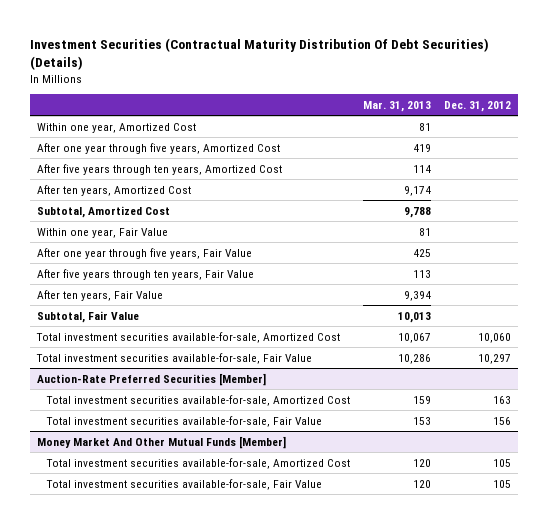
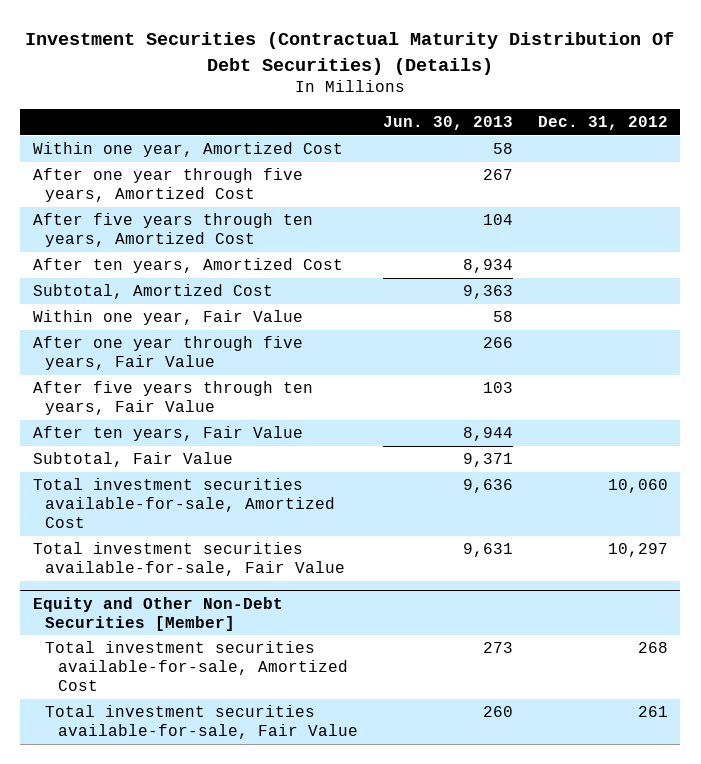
- | Mar. 31, 2013 | Dec. 31, 2012
+ | Jun. 30, 2013 | Dec. 31, 2012
- Auction-Rate Preferred Securities [Member]
- Total investment securities available-for-sale, Amortized Cost | 159 | 163
- Total investment securities available-for-sale, Fair Value | 153 | 156
- Money Market And Other Mutual Funds [Member]
- Total investment securities available-for-sale, Amortized Cost | 120 | 105
- Total investment securities available-for-sale, Fair Value | 120 | 105
+ Equity and Other Non-Debt Securities [Member]
+ Total investment securities available-for-sale, Amortized Cost | 273 | 268
+ Total investment securities available-for-sale, Fair Value | 260 | 261

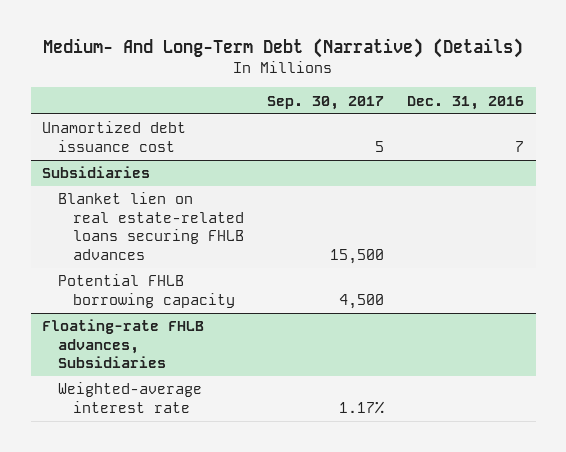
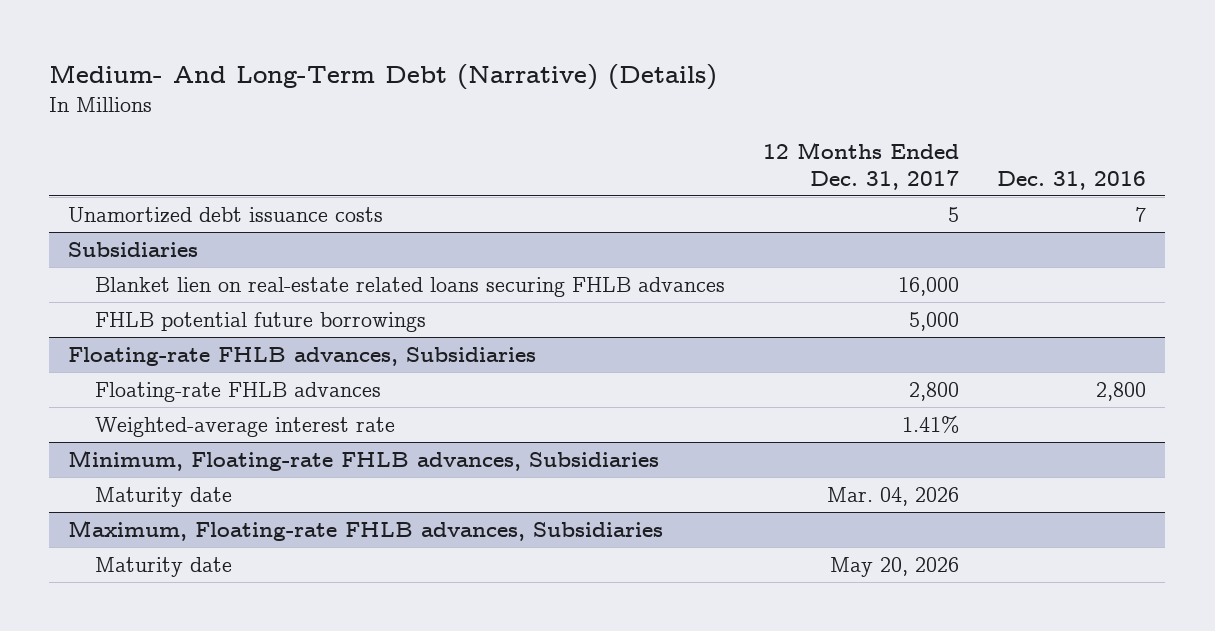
- | Sep. 30, 2017 | Dec. 31, 2016
+ | 12 Months Ended Dec. 31, 2017 | Dec. 31, 2016
- Unamortized debt issuance cost | 5 | 7
+ Unamortized debt issuance costs | 5 | 7
@ Subsidiaries
- Blanket lien on real estate-related loans securing FHLB advances | 15,500 |
- Potential FHLB borrowing capacity | 4,500 |
+ Blanket lien on real-estate related loans securing FHLB advances | 16,000 |
+ FHLB potential future borrowings | 5,000 |
@ Floating-rate FHLB advances, Subsidiaries
+ Floating-rate FHLB advances | 2,800 | 2,800
+ Minimum, Floating-rate FHLB advances, Subsidiaries
+ Maturity date | Mar. 04, 2026 |
+ Maximum, Floating-rate FHLB advances, Subsidiaries
+ Maturity date | May 20, 2026 |

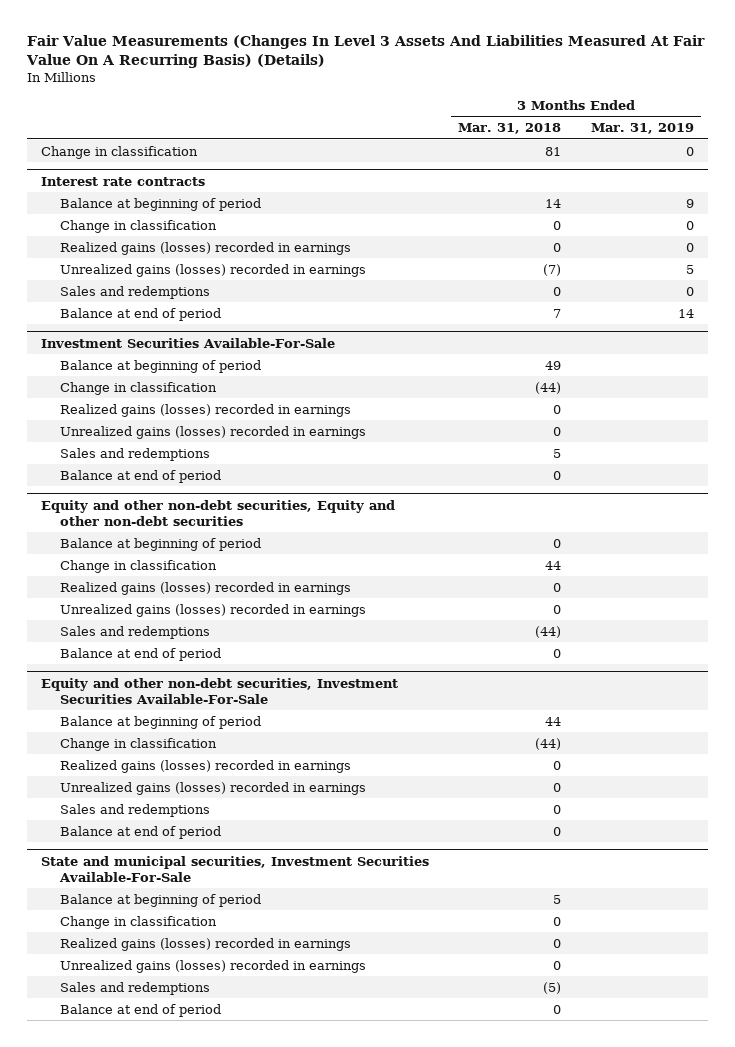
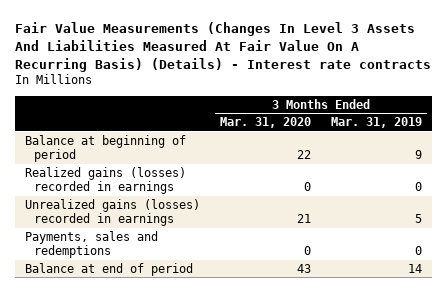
- Fair Value Measurements (Changes In Level 3 Assets And Liabilities Measured At Fair Value On A Recurring Basis) (Details)
+ Fair Value Measurements (Changes In Level 3 Assets And Liabilities Measured At Fair Value On A Recurring Basis) (Details) - Interest rate contracts
- | 3 Months Ended Mar. 31, 2018 | 3 Months Ended Mar. 31, 2019
+ | 3 Months Ended Mar. 31, 2020 | 3 Months Ended Mar. 31, 2019
- Change in classification | 81 | 0
- Interest rate contracts
- Balance at beginning of period | 14 | 9
- Change in classification | 0 | 0
- Realized gains (losses) recorded in earnings | 0 | 0
- Unrealized gains (losses) recorded in earnings | (7) | 5
- Sales and redemptions | 0 | 0
- Balance at end of period | 7 | 14
- Investment Securities Available-For-Sale
- Balance at beginning of period | 49 |
- Change in classification | (44) |
- Realized gains (losses) recorded in earnings | 0 |
- Unrealized gains (losses) recorded in earnings | 0 |
- Sales and redemptions | 5 |
- Balance at end of period | 0 |
- Equity and other non-debt securities, Equity and other non-debt securities
- Balance at beginning of period | 0 |
- Change in classification | 44 |
- Realized gains (losses) recorded in earnings | 0 |
- Unrealized gains (losses) recorded in earnings | 0 |
- Sales and redemptions | (44) |
- Balance at end of period | 0 |
- Equity and other non-debt securities, Investment Securities Available-For-Sale
- Balance at beginning of period | 44 |
- Change in classification | (44) |
- Realized gains (losses) recorded in earnings | 0 |
- Unrealized gains (losses) recorded in earnings | 0 |
- Sales and redemptions | 0 |
- Balance at end of period | 0 |
- State and municipal securities, Investment Securities Available-For-Sale
- Balance at beginning of period | 5 |
- Change in classification | 0 |
- Realized gains (losses) recorded in earnings | 0 |
- Unrealized gains (losses) recorded in earnings | 0 |
- Sales and redemptions | (5) |
- Balance at end of period | 0 |
+ Balance at beginning of period | 22 | 9
+ Realized gains (losses) recorded in earnings | 0 | 0
+ Unrealized gains (losses) recorded in earnings | 21 | 5
+ Payments, sales and redemptions | 0 | 0
+ Balance at end of period | 43 | 14

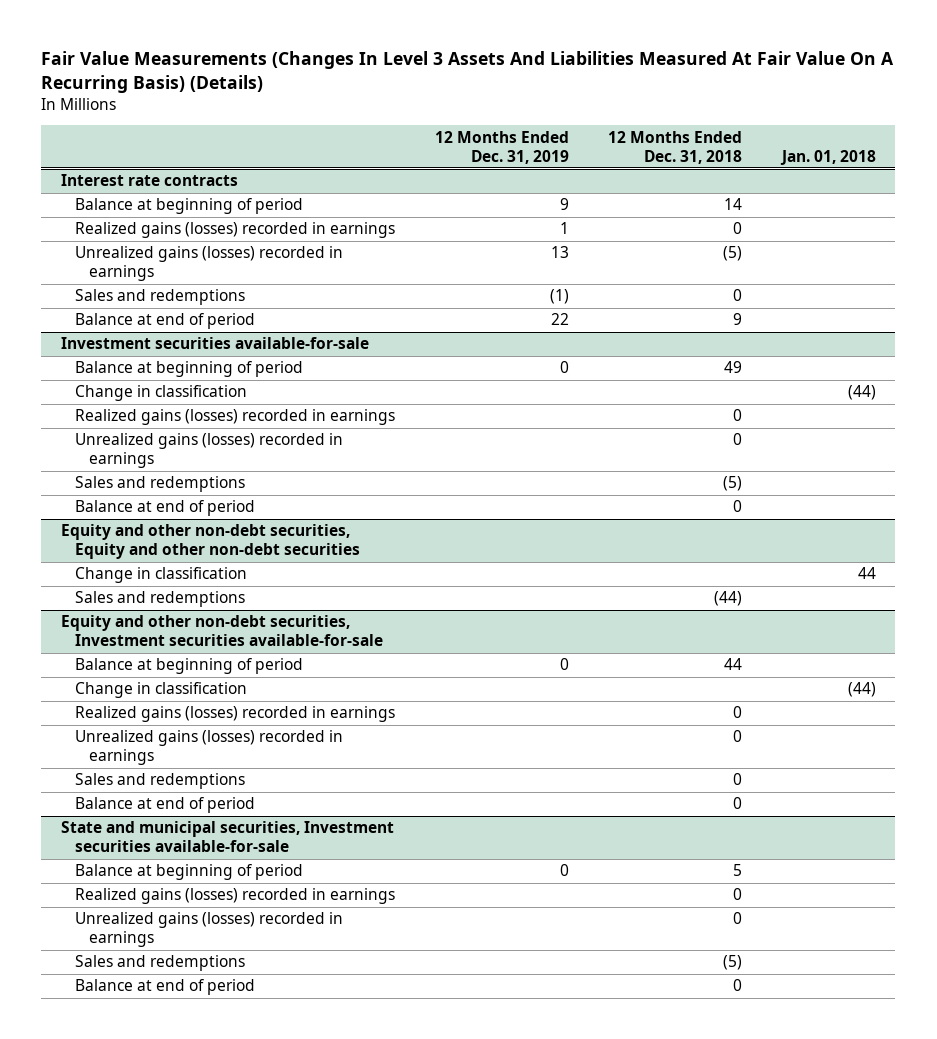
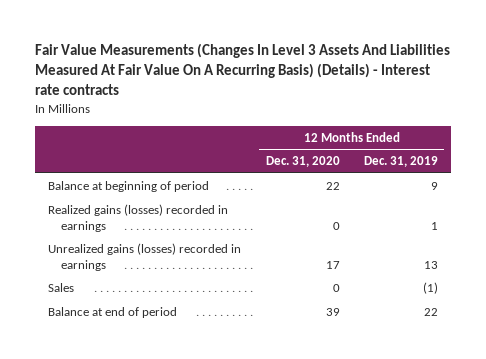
- Fair Value Measurements (Changes In Level 3 Assets And Liabilities Measured At Fair Value On A Recurring Basis) (Details)
+ Fair Value Measurements (Changes In Level 3 Assets And Liabilities Measured At Fair Value On A Recurring Basis) (Details) - Interest rate contracts
- | 12 Months Ended Dec. 31, 2019 | 12 Months Ended Dec. 31, 2018 | Jan. 01, 2018
+ | 12 Months Ended Dec. 31, 2020 | 12 Months Ended Dec. 31, 2019
- Interest rate contracts
- Sales and redemptions | (1) | 0 |
+ Sales | 0 | (1)
- Investment securities available-for-sale
- Balance at beginning of period | 0 | 49 |
- Change in classification | | | (44)
- Realized gains (losses) recorded in earnings | | 0 |
- Unrealized gains (losses) recorded in earnings | | 0 |
- Sales and redemptions | | (5) |
- Balance at end of period | | 0 |
- Equity and other non-debt securities, Equity and other non-debt securities
- Change in classification | | | 44
- Sales and redemptions | | (44) |
- Equity and other non-debt securities, Investment securities available-for-sale
- Balance at beginning of period | 0 | 44 |
- Change in classification | | | (44)
- Realized gains (losses) recorded in earnings | | 0 |
- Unrealized gains (losses) recorded in earnings | | 0 |
- Sales and redemptions | | 0 |
- Balance at end of period | | 0 |
- State and municipal securities, Investment securities available-for-sale
- Balance at beginning of period | 0 | 5 |
- Realized gains (losses) recorded in earnings | | 0 |
- Unrealized gains (losses) recorded in earnings | | 0 |
- Sales and redemptions | | (5) |
- Balance at end of period | | 0 |

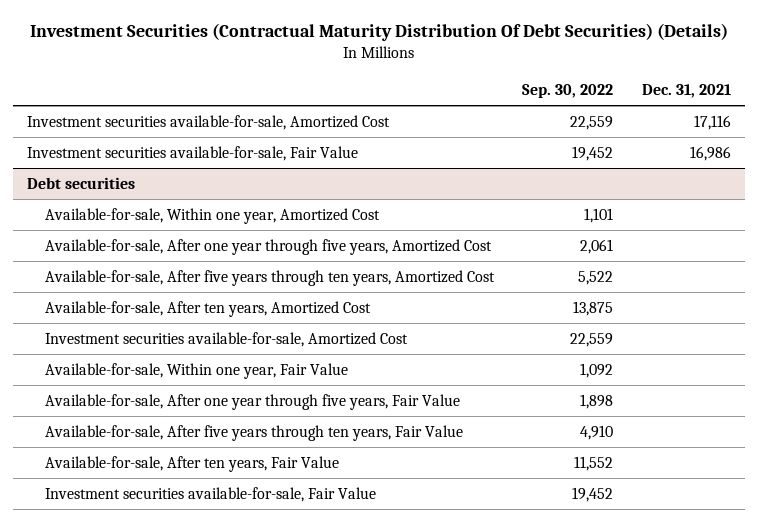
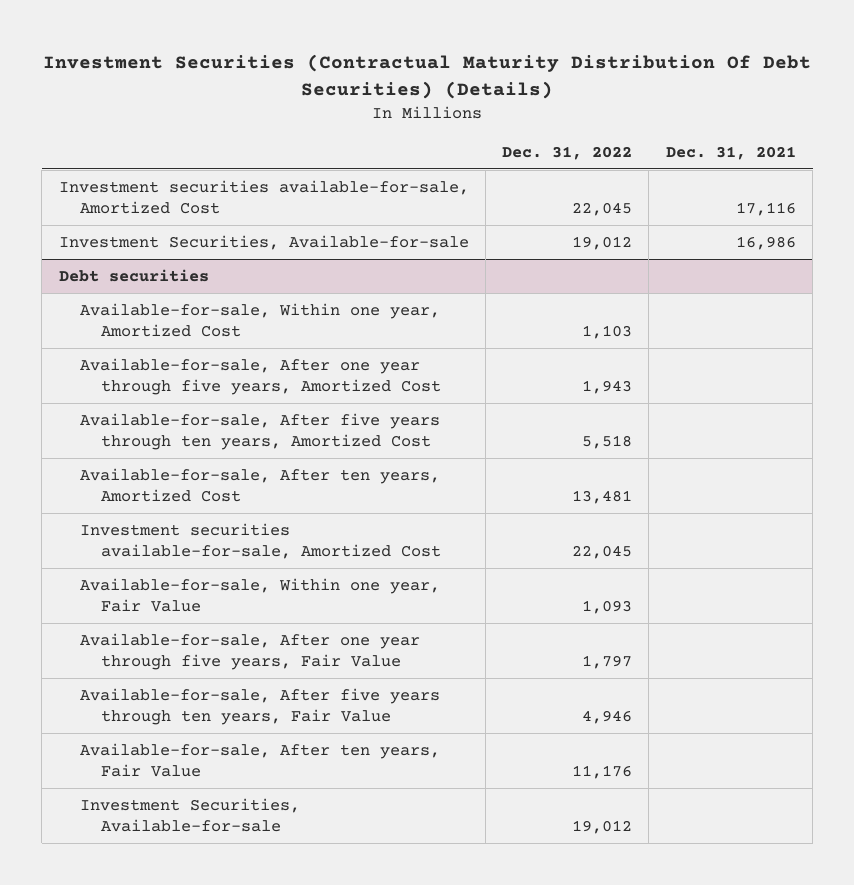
- | Sep. 30, 2022 | Dec. 31, 2021
+ | Dec. 31, 2022 | Dec. 31, 2021
- Investment securities available-for-sale, Fair Value | 19,452 | 16,986
+ Investment Securities, Available-for-sale | 19,012 | 16,986
@ Debt securities
- Investment securities available-for-sale, Fair Value | 19,452 |
+ Investment Securities, Available-for-sale | 19,012 |

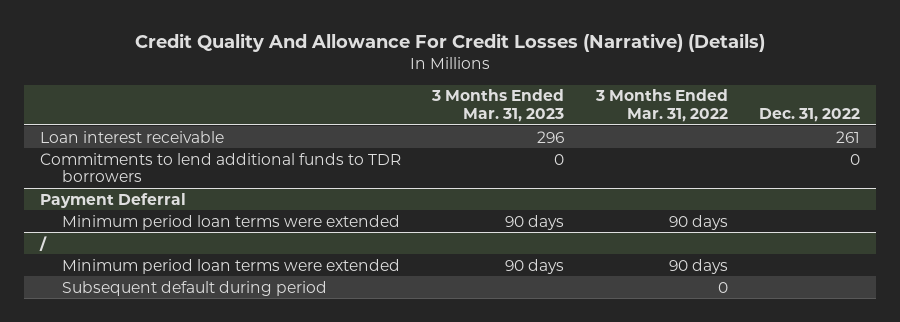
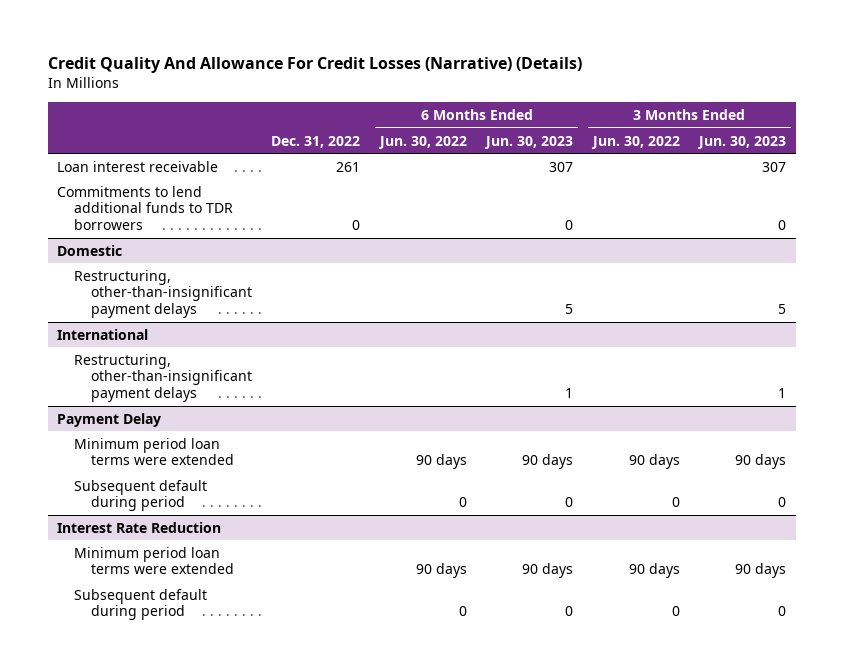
- | 3 Months Ended Mar. 31, 2023 | 3 Months Ended Mar. 31, 2022 | Dec. 31, 2022
+ | Dec. 31, 2022 | 6 Months Ended Jun. 30, 2022 | 6 Months Ended Jun. 30, 2023 | 3 Months Ended Jun. 30, 2022 | 3 Months Ended Jun. 30, 2023
- Payment Deferral
+ Domestic
+ Restructuring, other-than-insignificant payment delays | | | 5 | | 5
+ International
+ Restructuring, other-than-insignificant payment delays | | | 1 | | 1
+ Payment Delay
- /
+ Subsequent default during period | | 0 | 0 | 0 | 0
+ Interest Rate Reduction

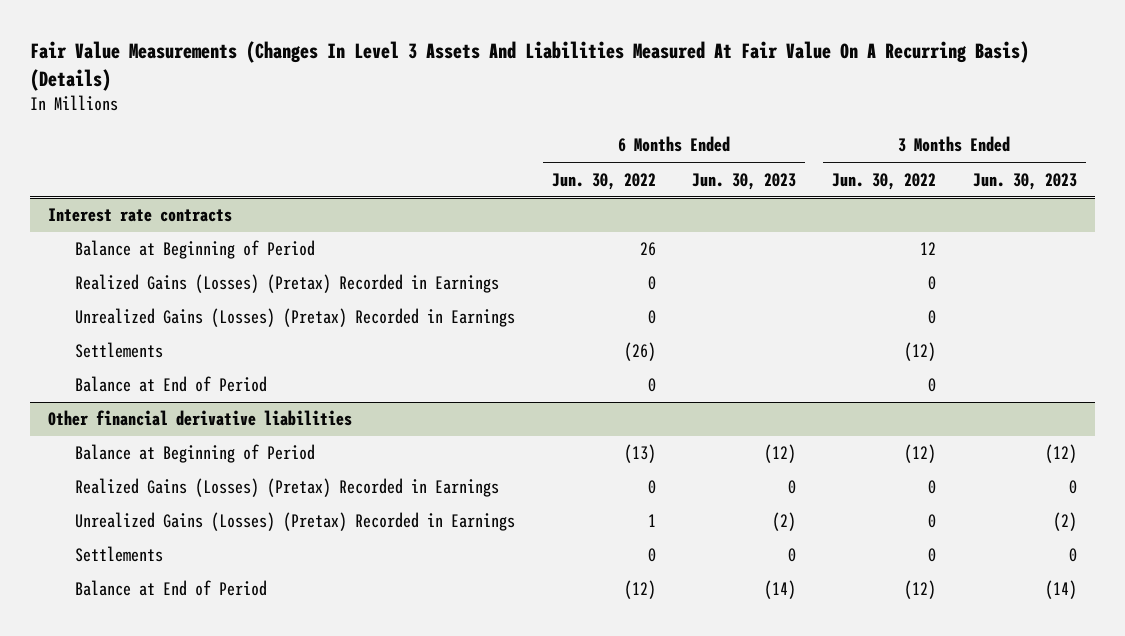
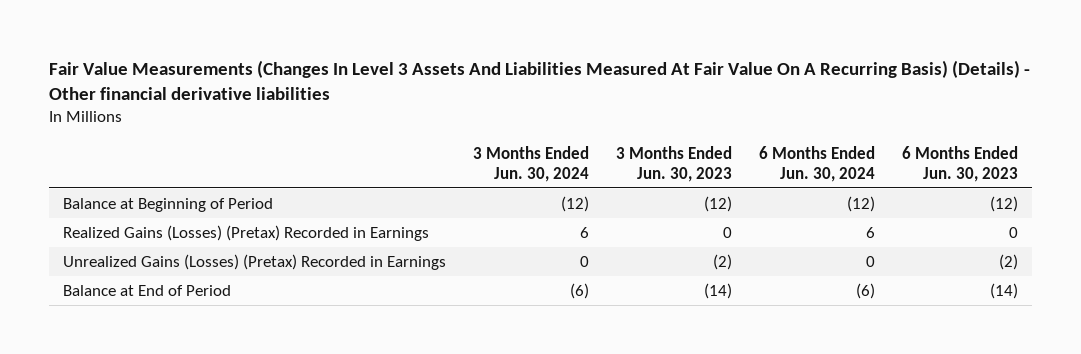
- Fair Value Measurements (Changes In Level 3 Assets And Liabilities Measured At Fair Value On A Recurring Basis) (Details)
+ Fair Value Measurements (Changes In Level 3 Assets And Liabilities Measured At Fair Value On A Recurring Basis) (Details) - Other financial derivative liabilities
- | 6 Months Ended Jun. 30, 2022 | 6 Months Ended Jun. 30, 2023 | 3 Months Ended Jun. 30, 2022 | 3 Months Ended Jun. 30, 2023
+ | 3 Months Ended Jun. 30, 2024 | 3 Months Ended Jun. 30, 2023 | 6 Months Ended Jun. 30, 2024 | 6 Months Ended Jun. 30, 2023
- Interest rate contracts
- Balance at Beginning of Period | 26 | | 12 |
- Realized Gains (Losses) (Pretax) Recorded in Earnings | 0 | | 0 |
- Unrealized Gains (Losses) (Pretax) Recorded in Earnings | 0 | | 0 |
- Settlements | (26) | | (12) |
- Balance at End of Period | 0 | | 0 |
- Other financial derivative liabilities
- Settlements | 0 | 0 | 0 | 0

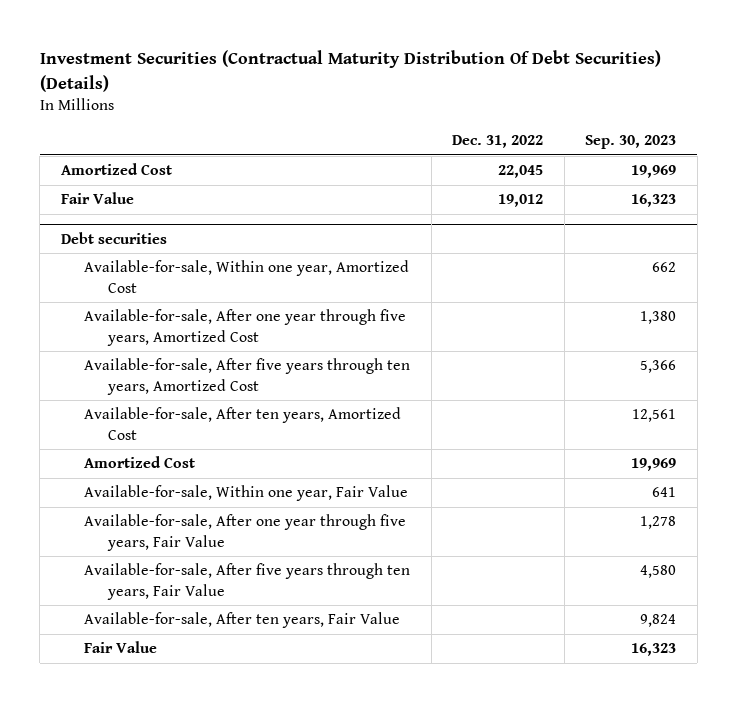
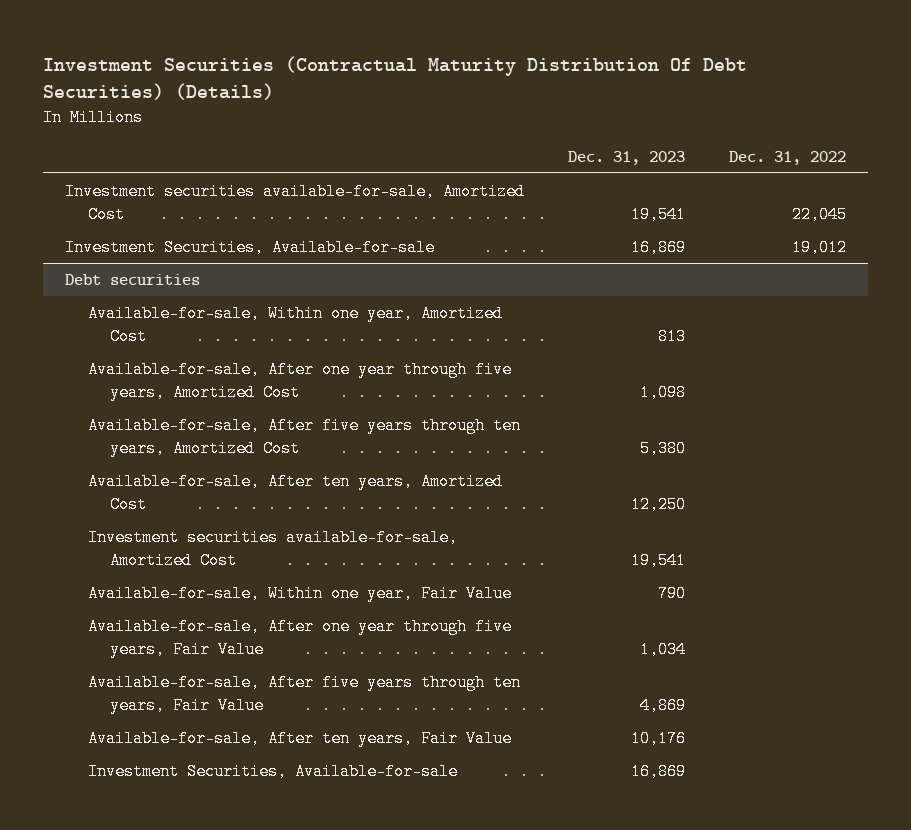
- | Dec. 31, 2022 | Sep. 30, 2023
+ | Dec. 31, 2023 | Dec. 31, 2022
- Amortized Cost | 22,045 | 19,969
- Fair Value | 19,012 | 16,323
+ Investment securities available-for-sale, Amortized Cost | 19,541 | 22,045
+ Investment Securities, Available-for-sale | 16,869 | 19,012
@ Debt securities
- Amortized Cost | | 19,969
+ Investment securities available-for-sale, Amortized Cost | 19,541 |
- Fair Value | | 16,323
+ Investment Securities, Available-for-sale | 16,869 |

